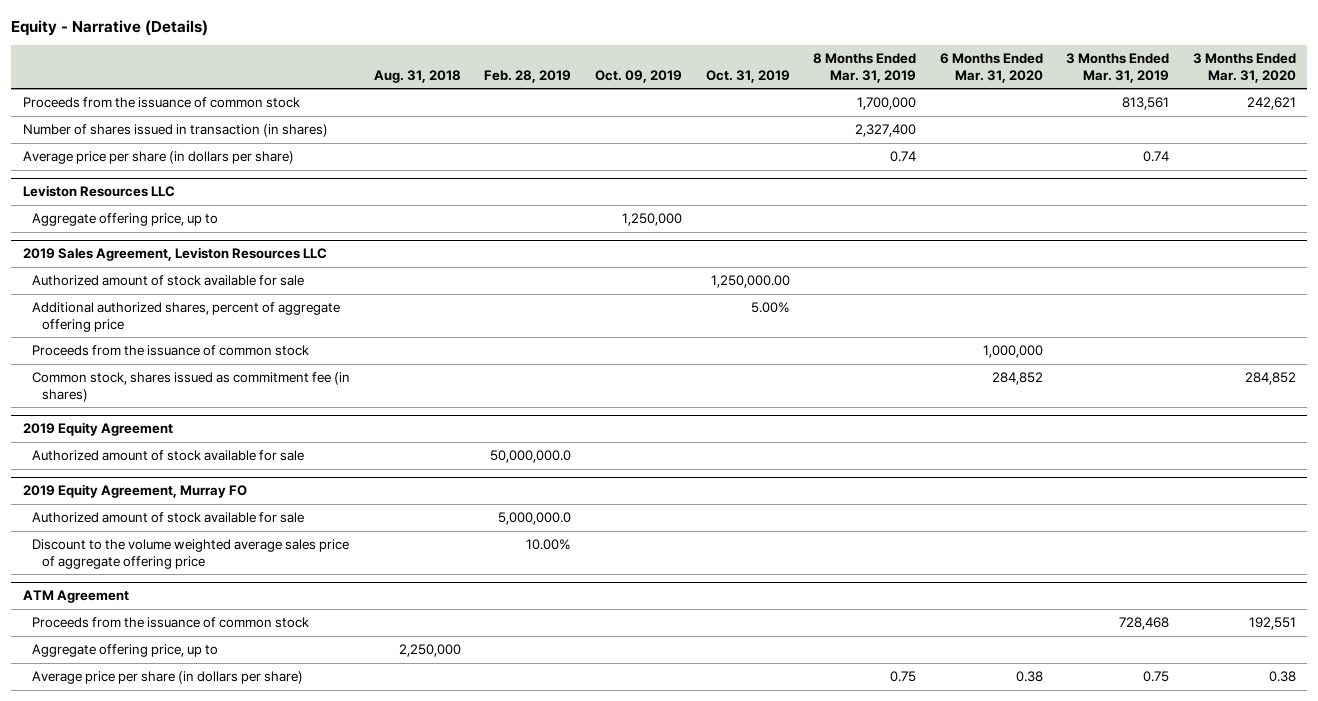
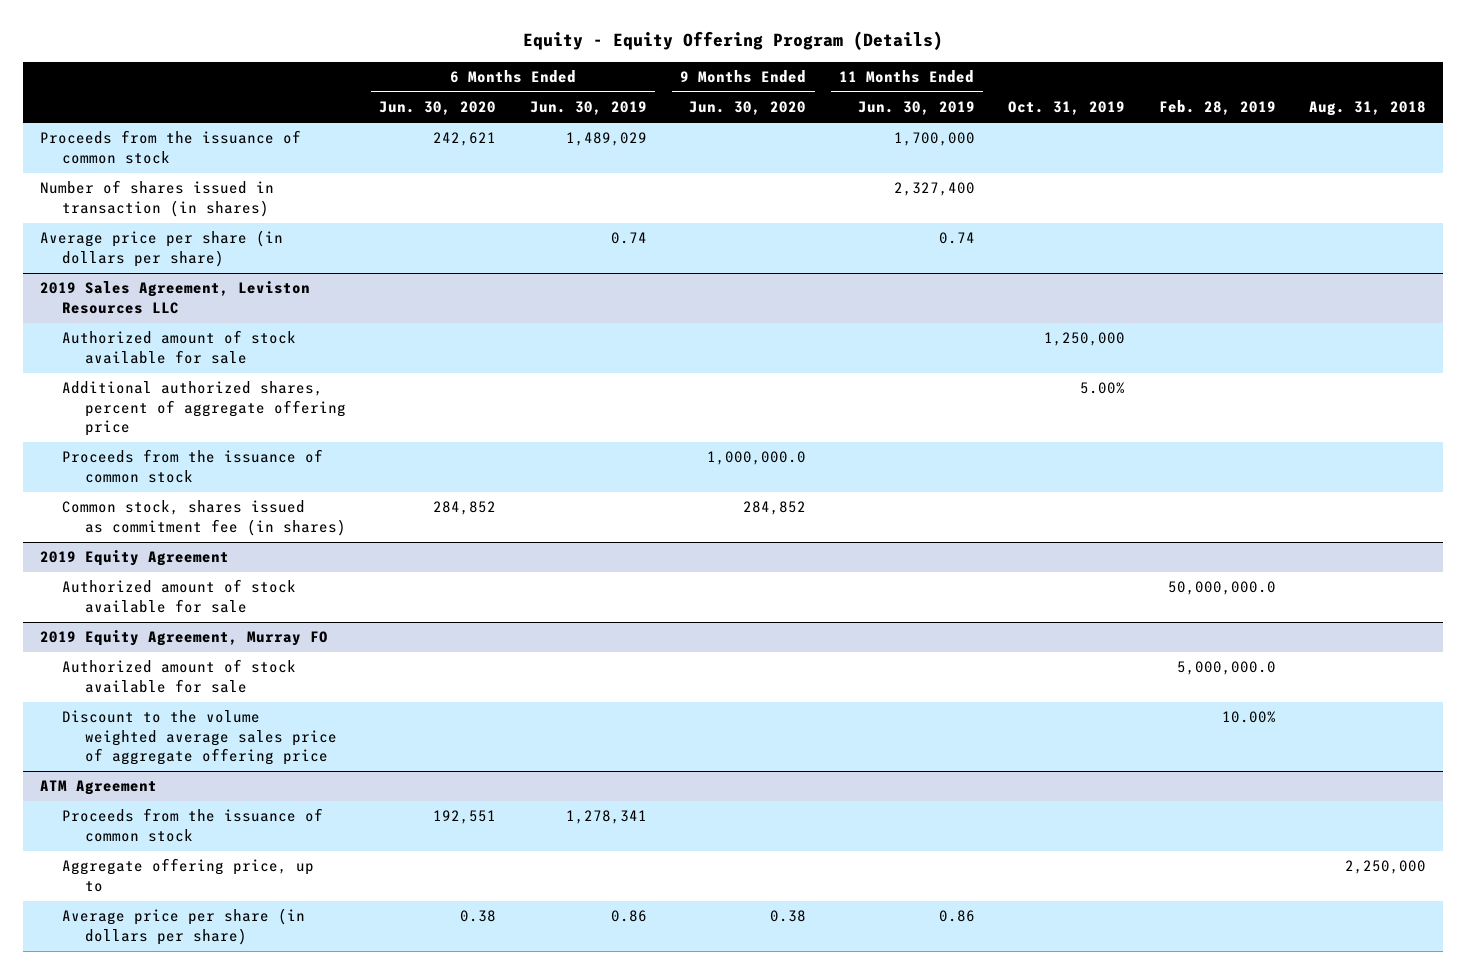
- Equity - Narrative (Details)
+ Equity - Equity Offering Program (Details)
- | Aug. 31, 2018 | Feb. 28, 2019 | Oct. 09, 2019 | Oct. 31, 2019 | 8 Months Ended Mar. 31, 2019 | 6 Months Ended Mar. 31, 2020 | 3 Months Ended Mar. 31, 2019 | 3 Months Ended Mar. 31, 2020
+ | 6 Months Ended Jun. 30, 2020 | 6 Months Ended Jun. 30, 2019 | 9 Months Ended Jun. 30, 2020 | 11 Months Ended Jun. 30, 2019 | Oct. 31, 2019 | Feb. 28, 2019 | Aug. 31, 2018
- Leviston Resources LLC
- Aggregate offering price, up to | | | 1,250,000 | | | | |
@ 2019 Sales Agreement, Leviston Resources LLC
- Authorized amount of stock available for sale | | | | 1,250,000.00 | | | |
+ Authorized amount of stock available for sale | | | | | 1,250,000 | |

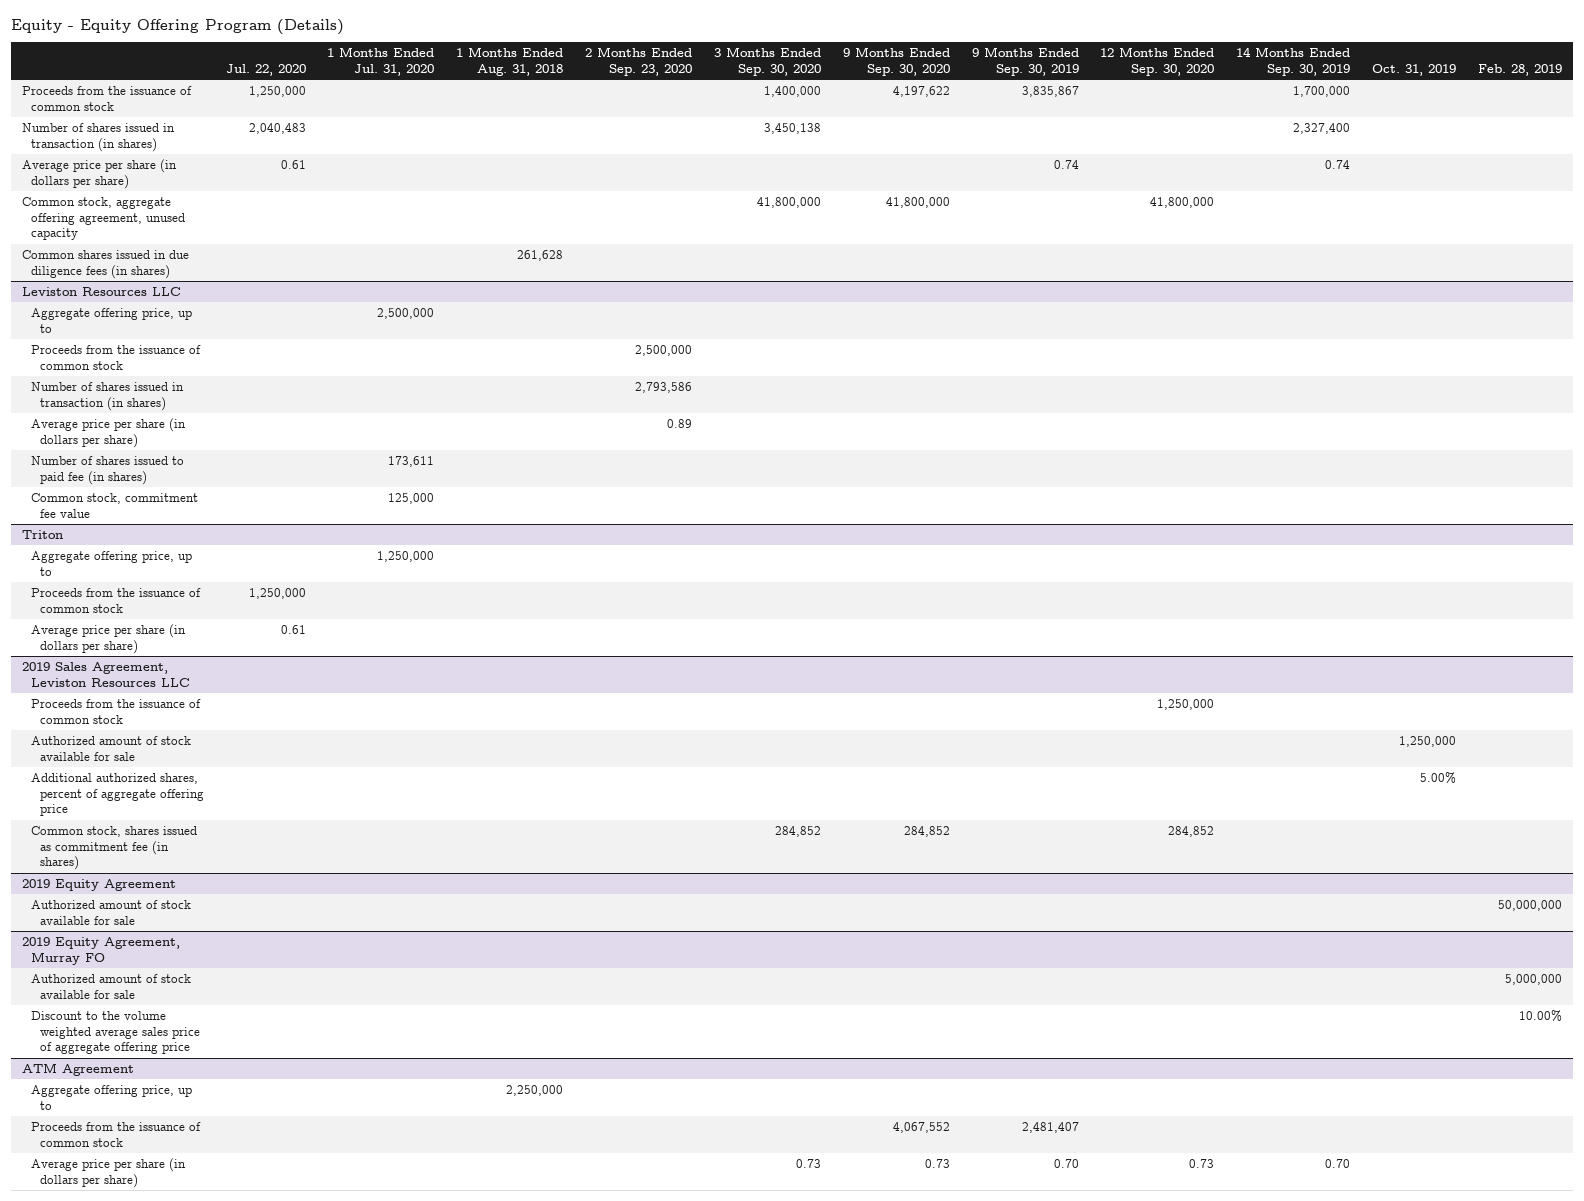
- | 6 Months Ended Jun. 30, 2020 | 6 Months Ended Jun. 30, 2019 | 9 Months Ended Jun. 30, 2020 | 11 Months Ended Jun. 30, 2019 | Oct. 31, 2019 | Feb. 28, 2019 | Aug. 31, 2018
+ | Jul. 22, 2020 | 1 Months Ended Jul. 31, 2020 | 1 Months Ended Aug. 31, 2018 | 2 Months Ended Sep. 23, 2020 | 3 Months Ended Sep. 30, 2020 | 9 Months Ended Sep. 30, 2020 | 9 Months Ended Sep. 30, 2019 | 12 Months Ended Sep. 30, 2020 | 14 Months Ended Sep. 30, 2019 | Oct. 31, 2019 | Feb. 28, 2019
+ Common stock, aggregate offering agreement, unused capacity | | | | | 41,800,000 | 41,800,000 | | 41,800,000 | | |
+ Common shares issued in due diligence fees (in shares) | | | 261,628 | | | | | | | |
+ Leviston Resources LLC
+ Aggregate offering price, up to | | 2,500,000 | | | | | | | | |
+ Proceeds from the issuance of common stock | | | | 2,500,000 | | | | | | |
+ Number of shares issued in transaction (in shares) | | | | 2,793,586 | | | | | | |
+ Average price per share (in dollars per share) | | | | 0.89 | | | | | | |
+ Number of shares issued to paid fee (in shares) | | 173,611 | | | | | | | | |
+ Common stock, commitment fee value | | 125,000 | | | | | | | | |
+ Triton
+ Aggregate offering price, up to | | 1,250,000 | | | | | | | | |
+ Proceeds from the issuance of common stock | 1,250,000 | | | | | | | | | |
+ Average price per share (in dollars per share) | 0.61 | | | | | | | | | |
@ 2019 Sales Agreement, Leviston Resources LLC
moved up: Proceeds from the issuance of common stock | | | | | | | | 1,250,000 | | |
@ 2019 Equity Agreement
- Authorized amount of stock available for sale | | | | | | 50,000,000.0 |
+ Authorized amount of stock available for sale | | | | | | | | | | | 50,000,000
@ 2019 Equity Agreement, Murray FO
- Authorized amount of stock available for sale | | | | | | 5,000,000.0 |
+ Authorized amount of stock available for sale | | | | | | | | | | | 5,000,000
@ ATM Agreement
moved down: Proceeds from the issuance of common stock | | | | | | 4,067,552 | 2,481,407 | | | |

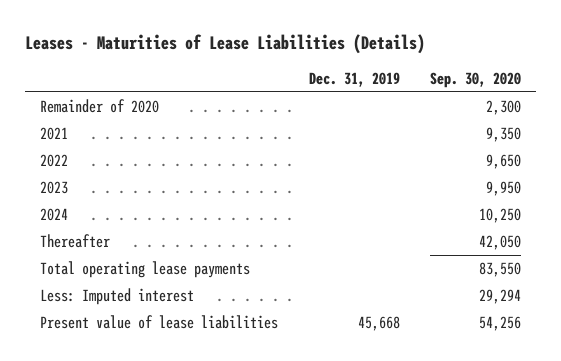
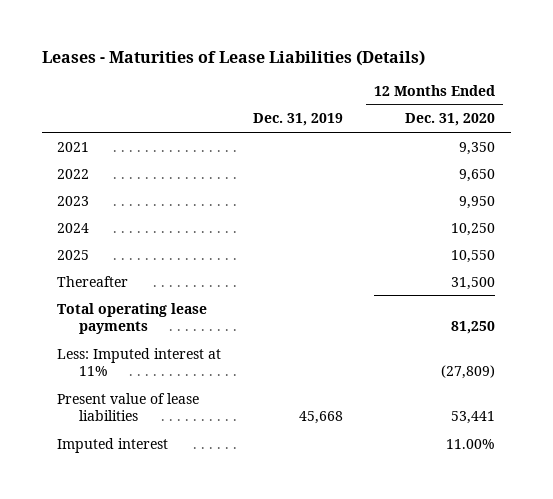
- | Dec. 31, 2019 | Sep. 30, 2020
+ | Dec. 31, 2019 | 12 Months Ended Dec. 31, 2020
- Remainder of 2020 | | 2,300
+ 2025 | | 10,550
- Less: Imputed interest | | 29,294
+ Less: Imputed interest at 11% | | (27,809)
+ Imputed interest | | 11.00%

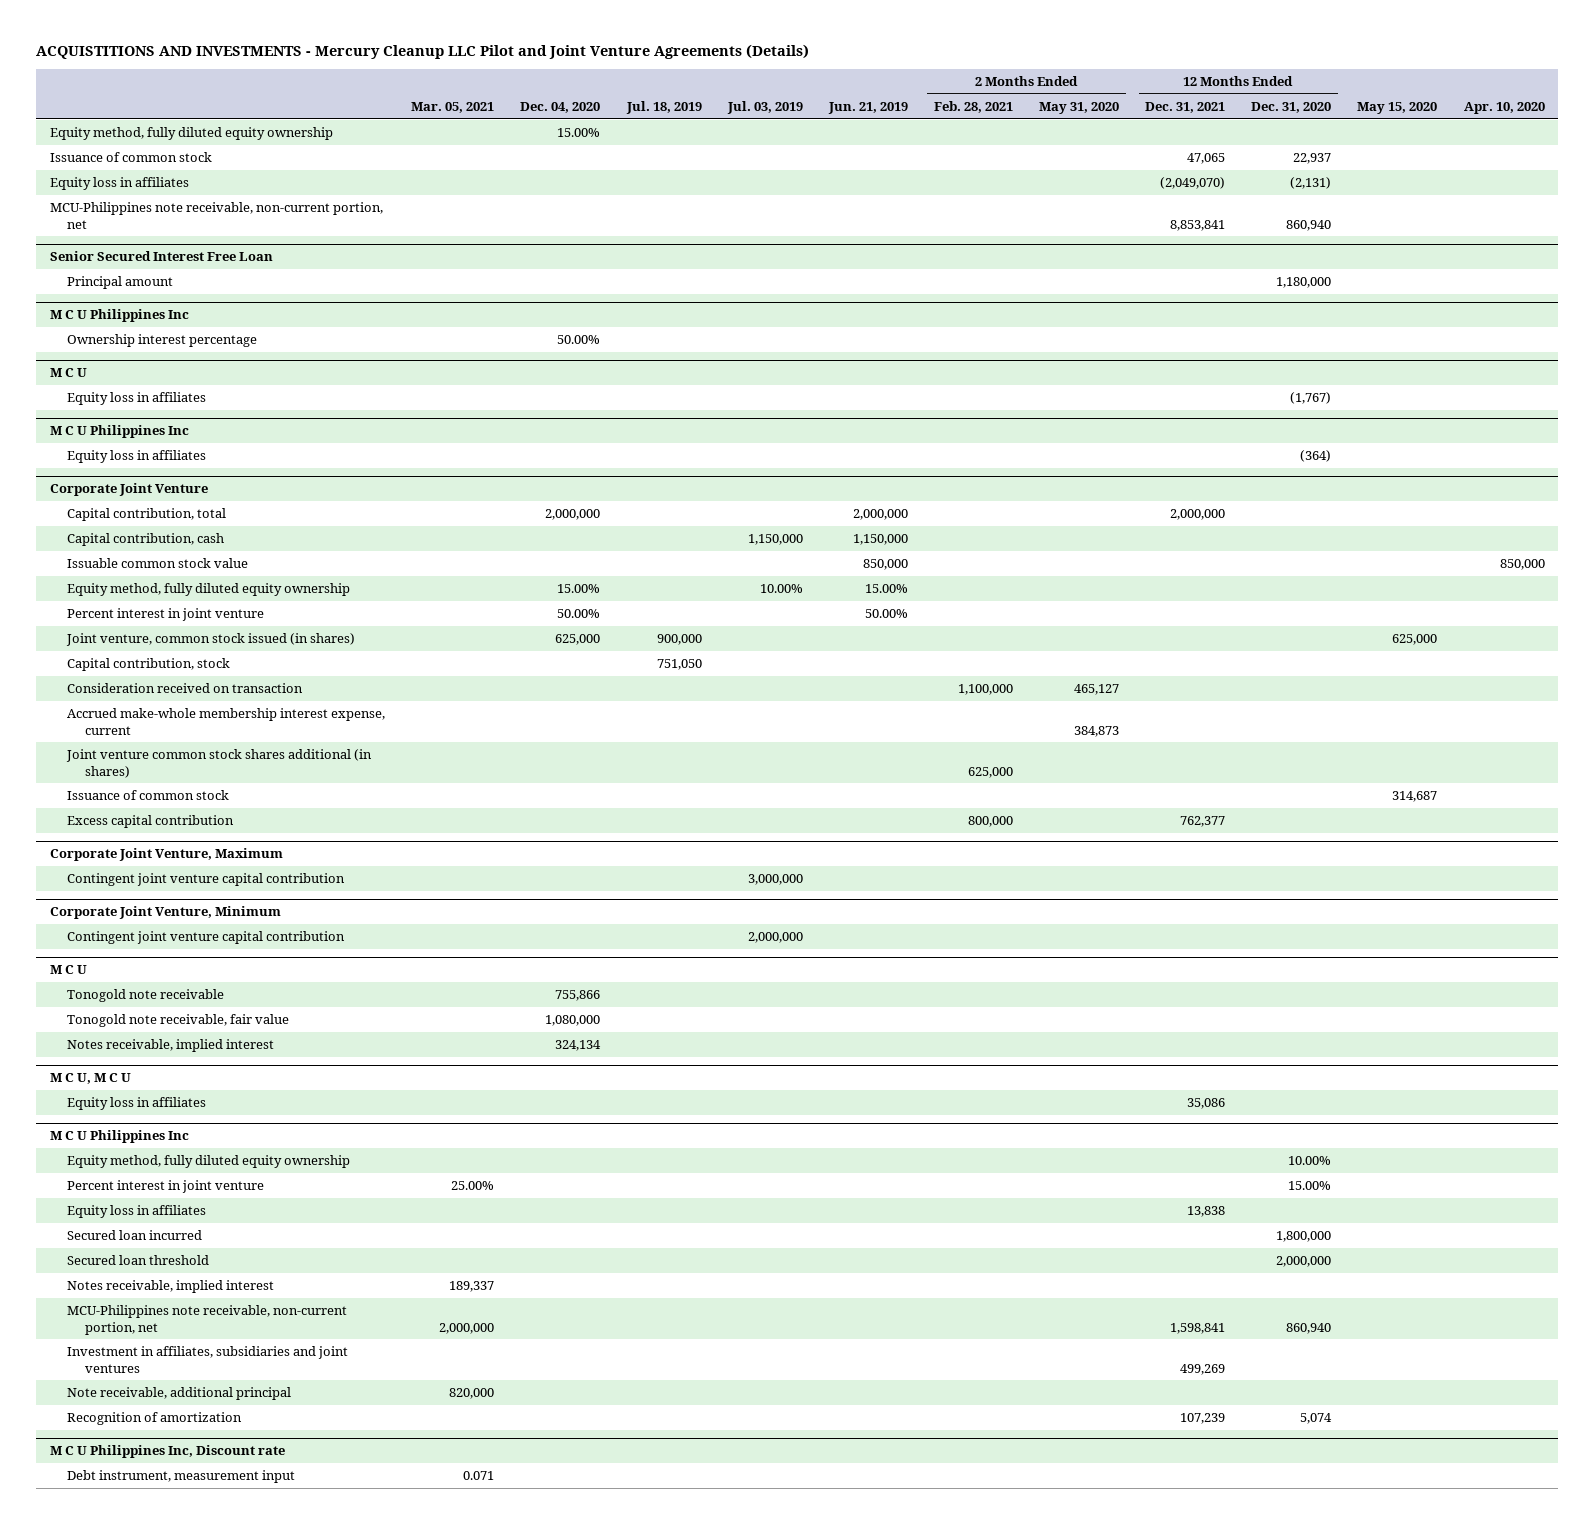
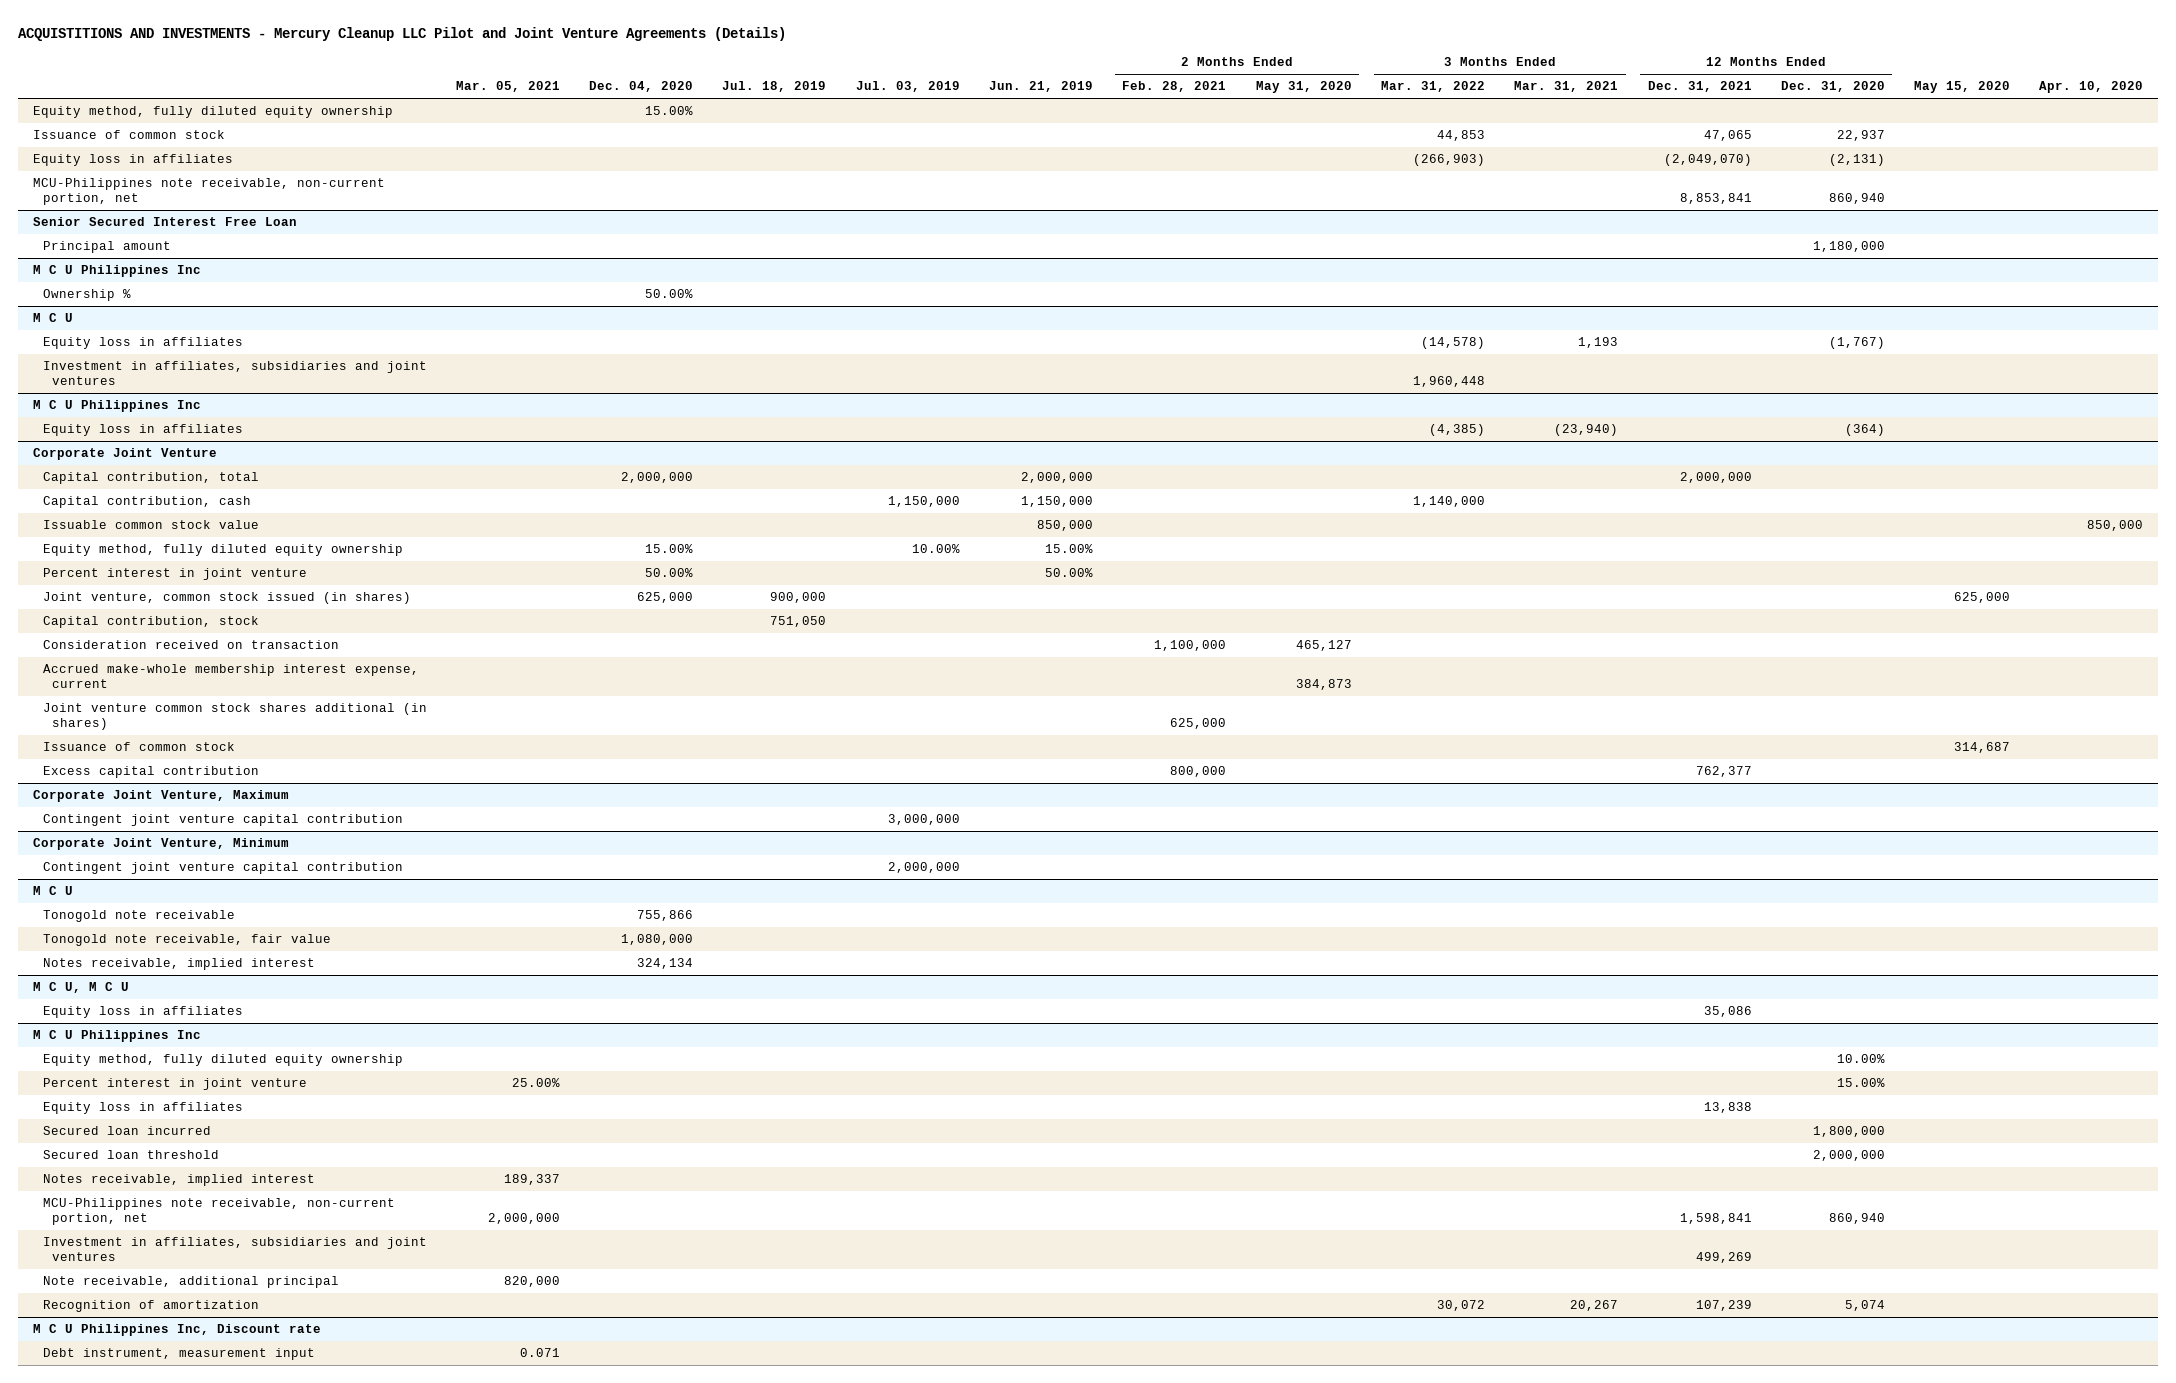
- | Mar. 05, 2021 | Dec. 04, 2020 | Jul. 18, 2019 | Jul. 03, 2019 | Jun. 21, 2019 | 2 Months Ended Feb. 28, 2021 | 2 Months Ended May 31, 2020 | 12 Months Ended Dec. 31, 2021 | 12 Months Ended Dec. 31, 2020 | May 15, 2020 | Apr. 10, 2020
+ | Mar. 05, 2021 | Dec. 04, 2020 | Jul. 18, 2019 | Jul. 03, 2019 | Jun. 21, 2019 | 2 Months Ended Feb. 28, 2021 | 2 Months Ended May 31, 2020 | 3 Months Ended Mar. 31, 2022 | 3 Months Ended Mar. 31, 2021 | 12 Months Ended Dec. 31, 2021 | 12 Months Ended Dec. 31, 2020 | May 15, 2020 | Apr. 10, 2020
@ M C U Philippines Inc
- Ownership interest percentage | | 50.00% | | | | | | | | |
+ Ownership % | | 50.00% | | | | | | | | | | |
@ M C U
+ Investment in affiliates, subsidiaries and joint ventures | | | | | | | | 1,960,448 | | | | |

